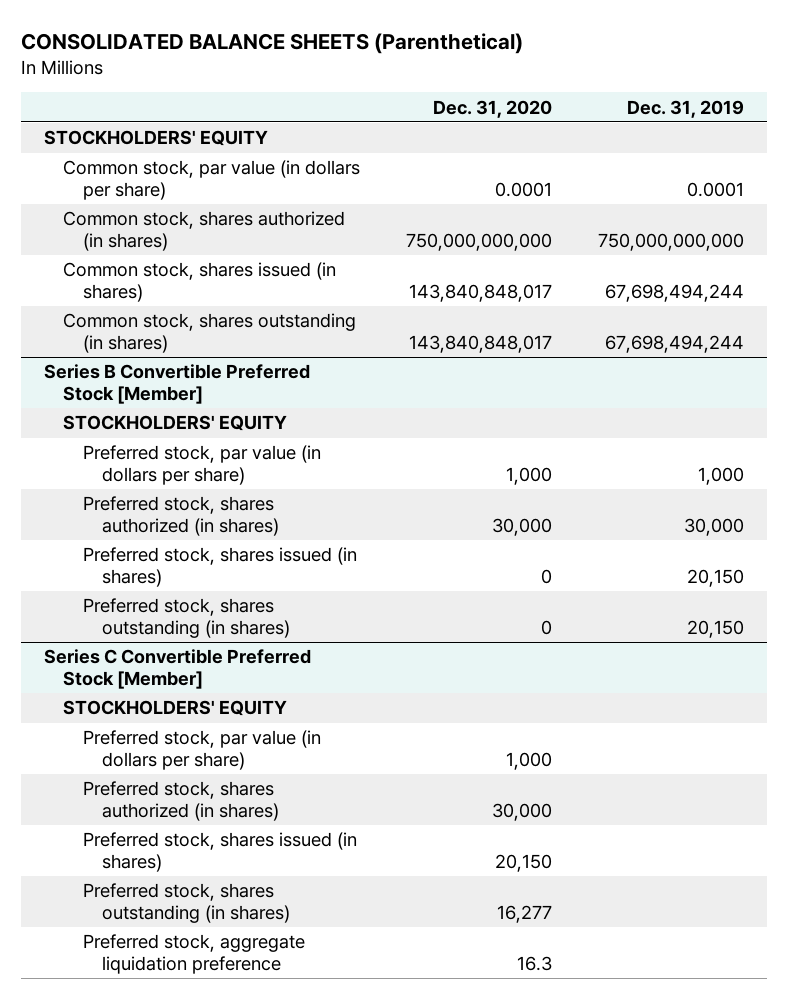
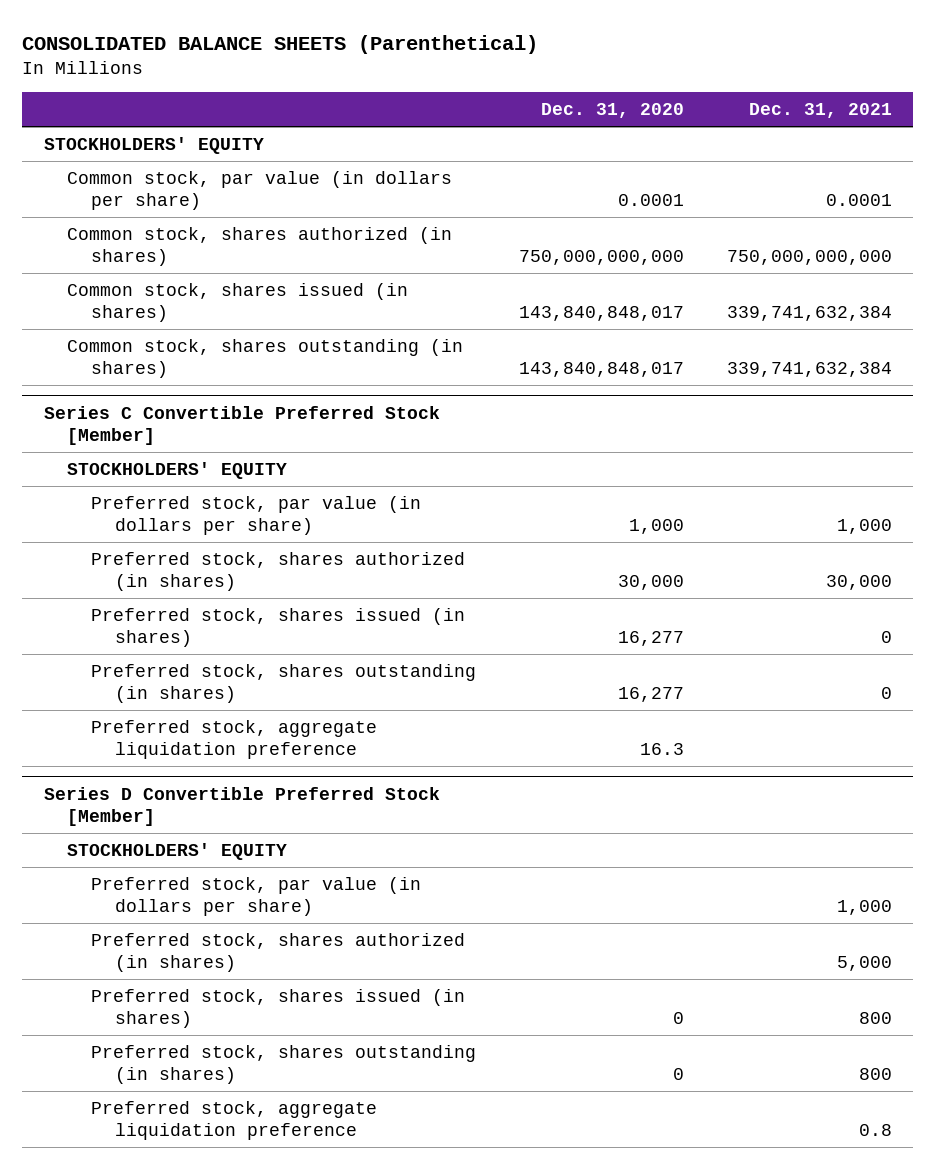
- | Dec. 31, 2020 | Dec. 31, 2019
+ | Dec. 31, 2020 | Dec. 31, 2021
- Series B Convertible Preferred Stock [Member]
- STOCKHOLDERS' EQUITY
- Preferred stock, par value (in dollars per share) | 1,000 | 1,000
- Preferred stock, shares authorized (in shares) | 30,000 | 30,000
- Preferred stock, shares issued (in shares) | 0 | 20,150
- Preferred stock, shares outstanding (in shares) | 0 | 20,150
@ Series C Convertible Preferred Stock [Member]
- Preferred stock, shares issued (in shares) | 20,150 |
+ Preferred stock, shares issued (in shares) | 16,277 | 0
+ Series D Convertible Preferred Stock [Member]
+ STOCKHOLDERS' EQUITY
+ Preferred stock, par value (in dollars per share) | | 1,000
+ Preferred stock, shares authorized (in shares) | | 5,000
+ Preferred stock, shares issued (in shares) | 0 | 800
+ Preferred stock, shares outstanding (in shares) | 0 | 800
+ Preferred stock, aggregate liquidation preference | | 0.8

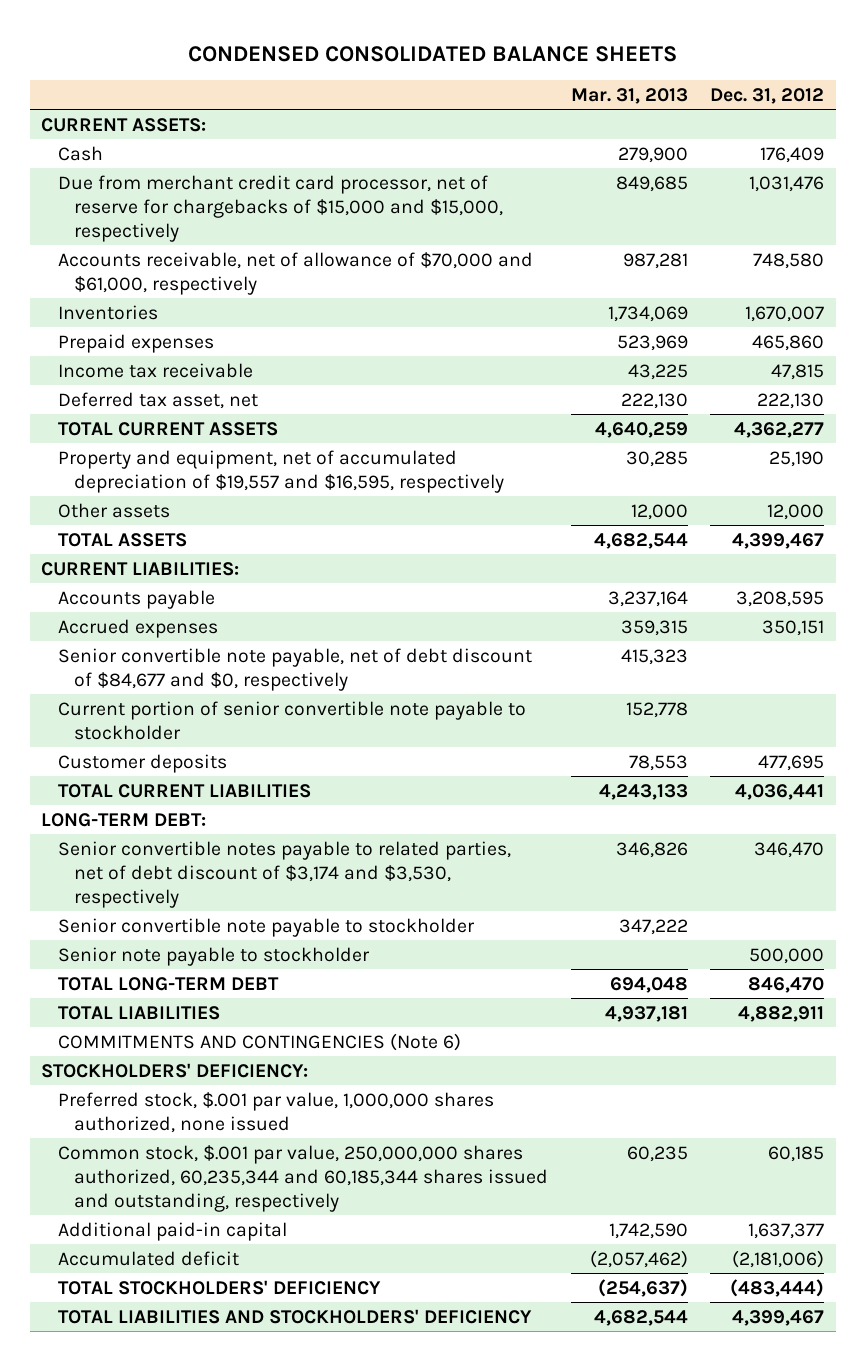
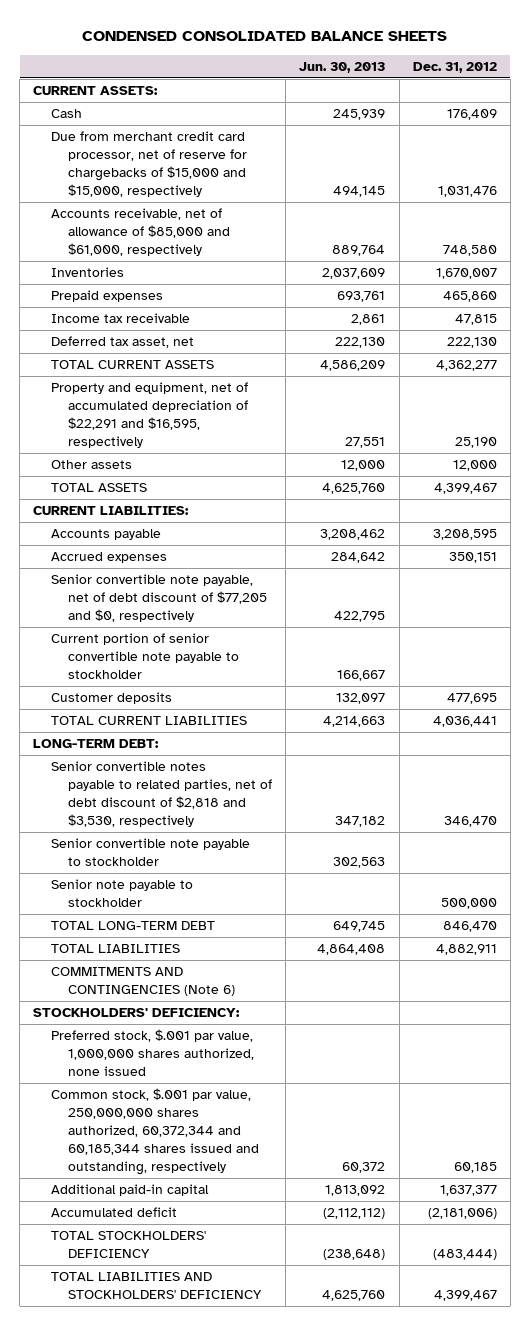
- | Mar. 31, 2013 | Dec. 31, 2012
+ | Jun. 30, 2013 | Dec. 31, 2012
- Accounts receivable, net of allowance of $70,000 and $61,000, respectively | 987,281 | 748,580
+ Accounts receivable, net of allowance of $85,000 and $61,000, respectively | 889,764 | 748,580
- Property and equipment, net of accumulated depreciation of $19,557 and $16,595, respectively | 30,285 | 25,190
+ Property and equipment, net of accumulated depreciation of $22,291 and $16,595, respectively | 27,551 | 25,190
- Senior convertible note payable, net of debt discount of $84,677 and $0, respectively | 415,323 |
+ Senior convertible note payable, net of debt discount of $77,205 and $0, respectively | 422,795 |
- Senior convertible notes payable to related parties, net of debt discount of $3,174 and $3,530, respectively | 346,826 | 346,470
+ Senior convertible notes payable to related parties, net of debt discount of $2,818 and $3,530, respectively | 347,182 | 346,470
- Common stock, $.001 par value, 250,000,000 shares authorized, 60,235,344 and 60,185,344 shares issued and outstanding, respectively | 60,235 | 60,185
+ Common stock, $.001 par value, 250,000,000 shares authorized, 60,372,344 and 60,185,344 shares issued and outstanding, respectively | 60,372 | 60,185

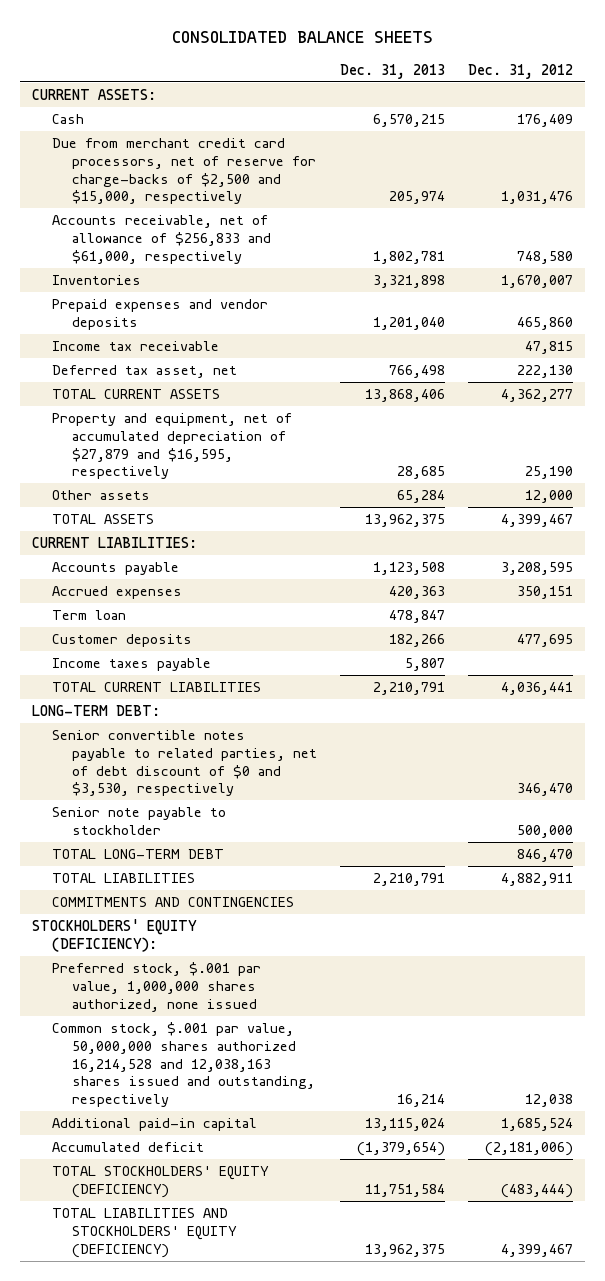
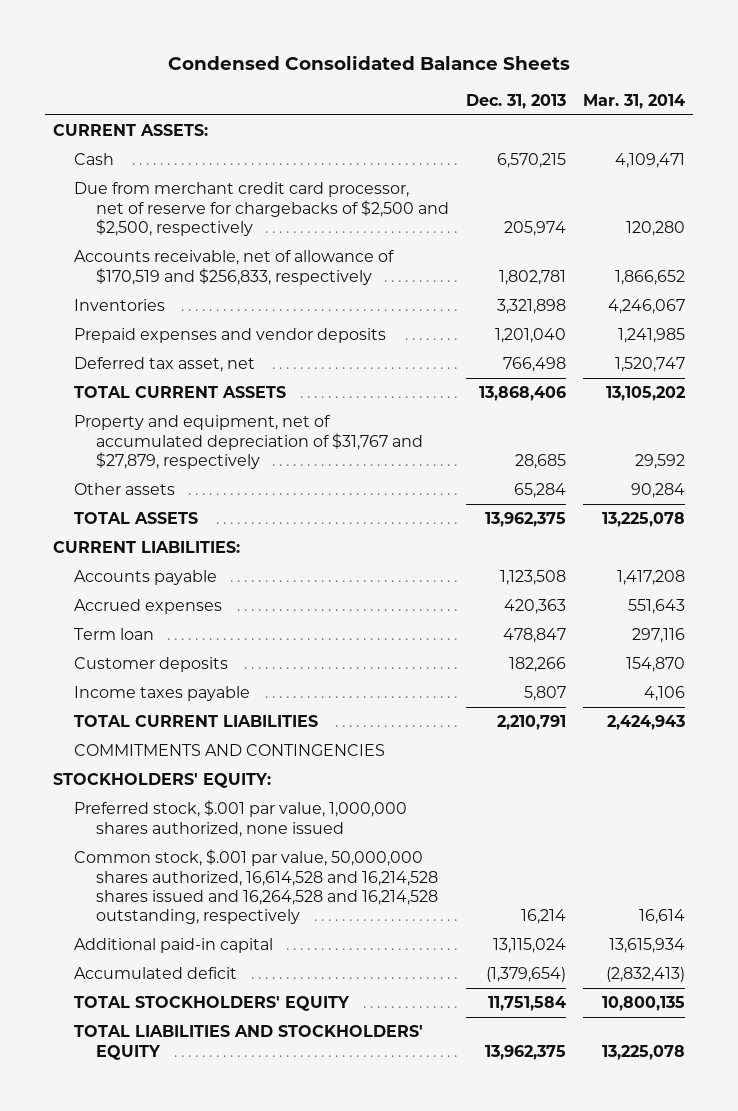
- CONSOLIDATED BALANCE SHEETS
+ Condensed Consolidated Balance Sheets
- | Dec. 31, 2013 | Dec. 31, 2012
+ | Dec. 31, 2013 | Mar. 31, 2014
- Due from merchant credit card processors, net of reserve for charge-backs of $2,500 and $15,000, respectively | 205,974 | 1,031,476
- Accounts receivable, net of allowance of $256,833 and $61,000, respectively | 1,802,781 | 748,580
+ Due from merchant credit card processor, net of reserve for chargebacks of $2,500 and $2,500, respectively | 205,974 | 120,280
+ Accounts receivable, net of allowance of $170,519 and $256,833, respectively | 1,802,781 | 1,866,652
- Income tax receivable | | 47,815
- Property and equipment, net of accumulated depreciation of $27,879 and $16,595, respectively | 28,685 | 25,190
+ Property and equipment, net of accumulated depreciation of $31,767 and $27,879, respectively | 28,685 | 29,592
- LONG-TERM DEBT:
- Senior convertible notes payable to related parties, net of debt discount of $0 and $3,530, respectively | | 346,470
- Senior note payable to stockholder | | 500,000
- TOTAL LONG-TERM DEBT | | 846,470
- TOTAL LIABILITIES | 2,210,791 | 4,882,911
- STOCKHOLDERS' EQUITY (DEFICIENCY):
+ STOCKHOLDERS' EQUITY:
- Common stock, $.001 par value, 50,000,000 shares authorized 16,214,528 and 12,038,163 shares issued and outstanding, respectively | 16,214 | 12,038
+ Common stock, $.001 par value, 50,000,000 shares authorized, 16,614,528 and 16,214,528 shares issued and 16,264,528 and 16,214,528 outstanding, respectively | 16,214 | 16,614
- TOTAL STOCKHOLDERS' EQUITY (DEFICIENCY) | 11,751,584 | (483,444)
- TOTAL LIABILITIES AND STOCKHOLDERS' EQUITY (DEFICIENCY) | 13,962,375 | 4,399,467
+ TOTAL STOCKHOLDERS' EQUITY | 11,751,584 | 10,800,135
+ TOTAL LIABILITIES AND STOCKHOLDERS' EQUITY | 13,962,375 | 13,225,078

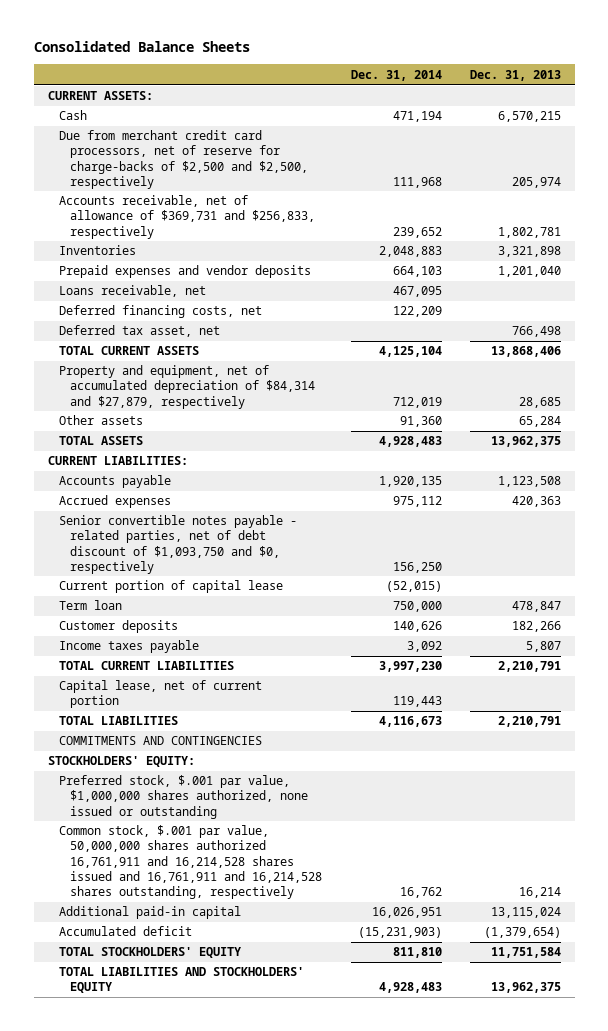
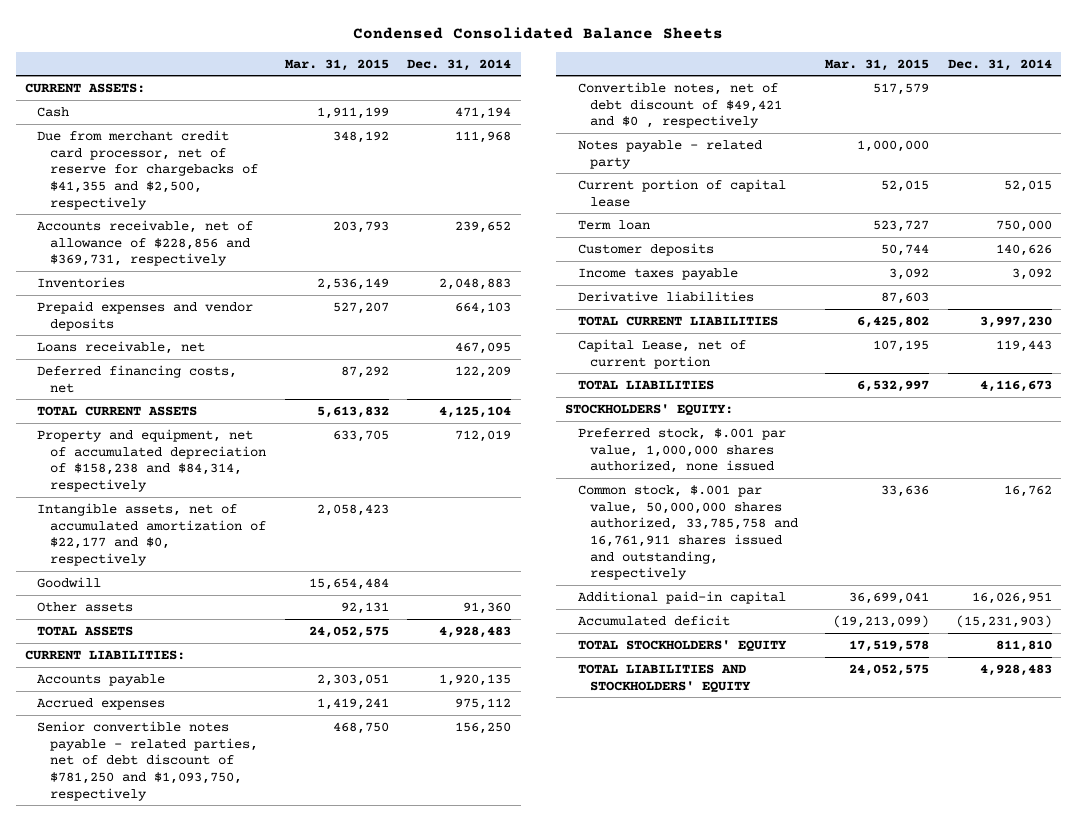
- Consolidated Balance Sheets
+ Condensed Consolidated Balance Sheets
- | Dec. 31, 2014 | Dec. 31, 2013
+ | Mar. 31, 2015 | Dec. 31, 2014
- Due from merchant credit card processors, net of reserve for charge-backs of $2,500 and $2,500, respectively | 111,968 | 205,974
- Accounts receivable, net of allowance of $369,731 and $256,833, respectively | 239,652 | 1,802,781
+ Due from merchant credit card processor, net of reserve for chargebacks of $41,355 and $2,500, respectively | 348,192 | 111,968
+ Accounts receivable, net of allowance of $228,856 and $369,731, respectively | 203,793 | 239,652
- Deferred tax asset, net | | 766,498
- Property and equipment, net of accumulated depreciation of $84,314 and $27,879, respectively | 712,019 | 28,685
+ Property and equipment, net of accumulated depreciation of $158,238 and $84,314, respectively | 633,705 | 712,019
+ Intangible assets, net of accumulated amortization of $22,177 and $0, respectively | 2,058,423 |
+ Goodwill | 15,654,484 |
- Senior convertible notes payable - related parties, net of debt discount of $1,093,750 and $0, respectively | 156,250 |
- Current portion of capital lease | (52,015) |
+ Senior convertible notes payable - related parties, net of debt discount of $781,250 and $1,093,750, respectively | 468,750 | 156,250
+ Convertible notes, net of debt discount of $49,421 and $0 , respectively | 517,579 |
+ Notes payable - related party | 1,000,000 |
+ Current portion of capital lease | 52,015 | 52,015
+ Derivative liabilities | 87,603 |
- Capital lease, net of current portion | 119,443 |
+ Capital Lease, net of current portion | 107,195 | 119,443
- COMMITMENTS AND CONTINGENCIES
- Preferred stock, $.001 par value, $1,000,000 shares authorized, none issued or outstanding
- Common stock, $.001 par value, 50,000,000 shares authorized 16,761,911 and 16,214,528 shares issued and 16,761,911 and 16,214,528 shares outstanding, respectively | 16,762 | 16,214
+ Preferred stock, $.001 par value, 1,000,000 shares authorized, none issued
+ Common stock, $.001 par value, 50,000,000 shares authorized, 33,785,758 and 16,761,911 shares issued and outstanding, respectively | 33,636 | 16,762

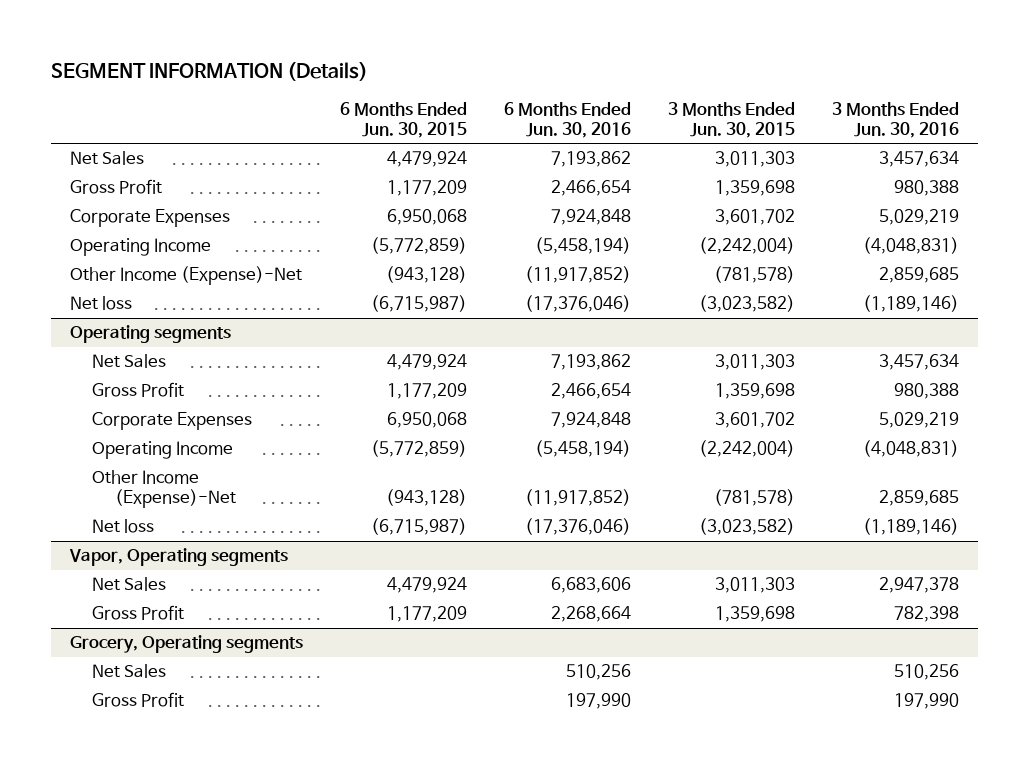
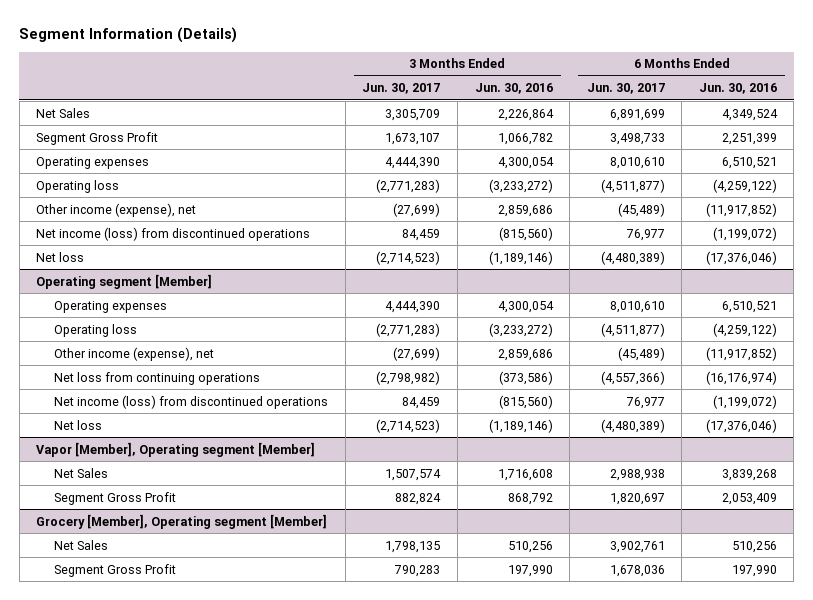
- SEGMENT INFORMATION (Details)
+ Segment Information (Details)
- | 6 Months Ended Jun. 30, 2015 | 6 Months Ended Jun. 30, 2016 | 3 Months Ended Jun. 30, 2015 | 3 Months Ended Jun. 30, 2016
+ | 3 Months Ended Jun. 30, 2017 | 3 Months Ended Jun. 30, 2016 | 6 Months Ended Jun. 30, 2017 | 6 Months Ended Jun. 30, 2016
- Net Sales | 4,479,924 | 7,193,862 | 3,011,303 | 3,457,634
- Gross Profit | 1,177,209 | 2,466,654 | 1,359,698 | 980,388
- Corporate Expenses | 6,950,068 | 7,924,848 | 3,601,702 | 5,029,219
- Operating Income | (5,772,859) | (5,458,194) | (2,242,004) | (4,048,831)
- Other Income (Expense)-Net | (943,128) | (11,917,852) | (781,578) | 2,859,685
+ Net Sales | 3,305,709 | 2,226,864 | 6,891,699 | 4,349,524
+ Segment Gross Profit | 1,673,107 | 1,066,782 | 3,498,733 | 2,251,399
+ Operating expenses | 4,444,390 | 4,300,054 | 8,010,610 | 6,510,521
+ Operating loss | (2,771,283) | (3,233,272) | (4,511,877) | (4,259,122)
+ Other income (expense), net | (27,699) | 2,859,686 | (45,489) | (11,917,852)
+ Net income (loss) from discontinued operations | 84,459 | (815,560) | 76,977 | (1,199,072)
- Operating segments
- Net Sales | 4,479,924 | 7,193,862 | 3,011,303 | 3,457,634
- Gross Profit | 1,177,209 | 2,466,654 | 1,359,698 | 980,388
- Corporate Expenses | 6,950,068 | 7,924,848 | 3,601,702 | 5,029,219
- Operating Income | (5,772,859) | (5,458,194) | (2,242,004) | (4,048,831)
- Other Income (Expense)-Net | (943,128) | (11,917,852) | (781,578) | 2,859,685
+ Operating segment [Member]
+ Operating expenses | 4,444,390 | 4,300,054 | 8,010,610 | 6,510,521
+ Operating loss | (2,771,283) | (3,233,272) | (4,511,877) | (4,259,122)
+ Other income (expense), net | (27,699) | 2,859,686 | (45,489) | (11,917,852)
+ Net loss from continuing operations | (2,798,982) | (373,586) | (4,557,366) | (16,176,974)
+ Net income (loss) from discontinued operations | 84,459 | (815,560) | 76,977 | (1,199,072)
- Vapor, Operating segments
- Net Sales | 4,479,924 | 6,683,606 | 3,011,303 | 2,947,378
- Gross Profit | 1,177,209 | 2,268,664 | 1,359,698 | 782,398
- Grocery, Operating segments
+ Vapor [Member], Operating segment [Member]
+ Net Sales | 1,507,574 | 1,716,608 | 2,988,938 | 3,839,268
+ Segment Gross Profit | 882,824 | 868,792 | 1,820,697 | 2,053,409
+ Grocery [Member], Operating segment [Member]
- Gross Profit | | 197,990 | | 197,990
+ Segment Gross Profit | 790,283 | 197,990 | 1,678,036 | 197,990

